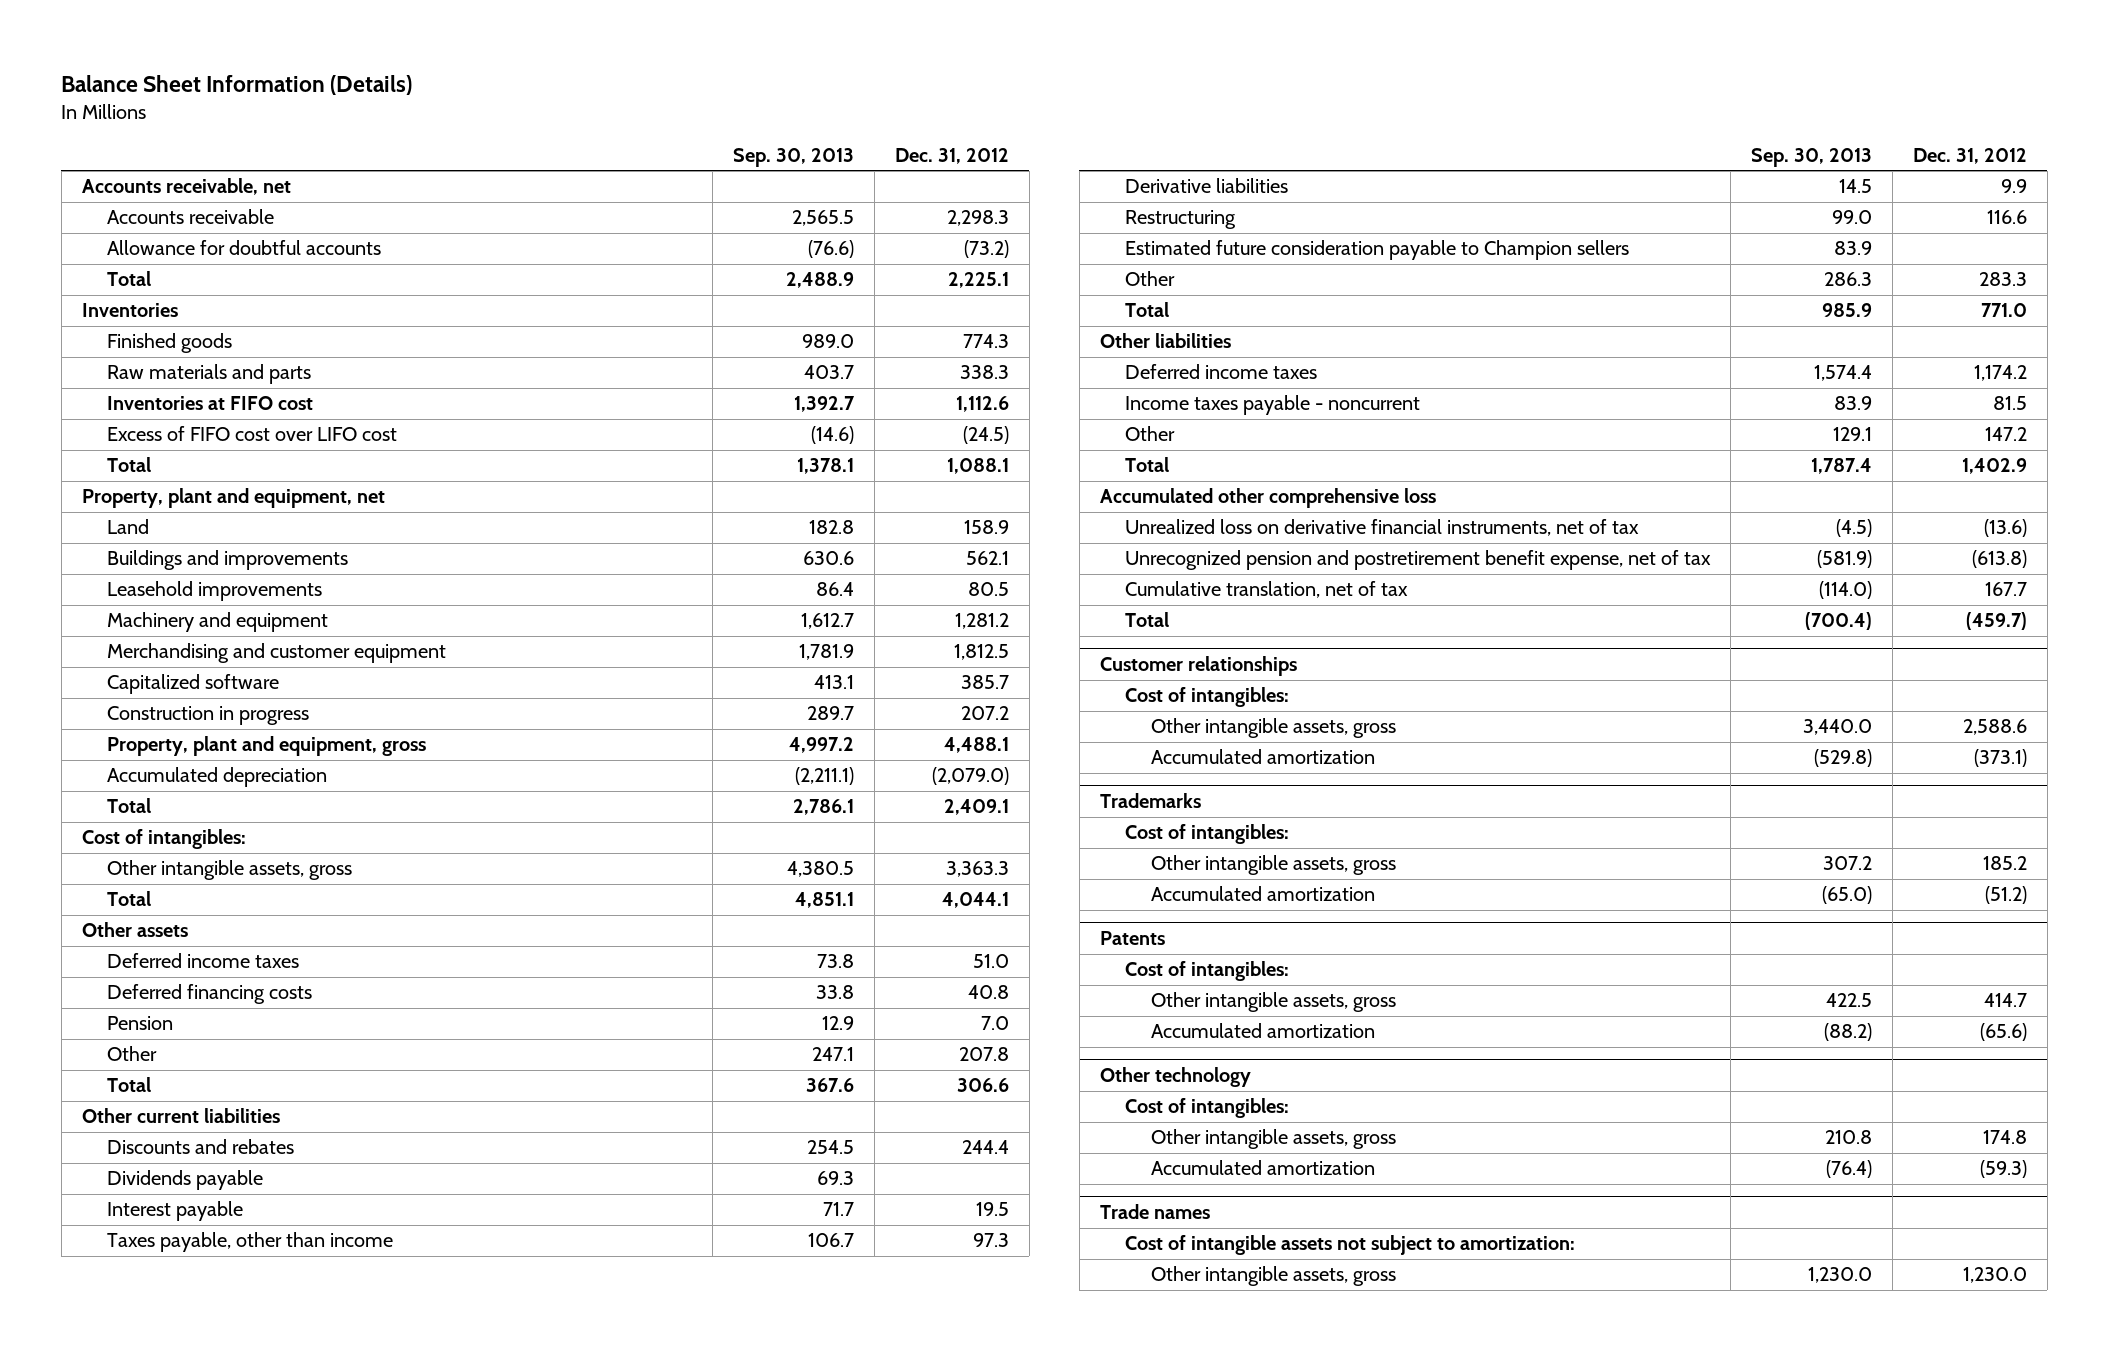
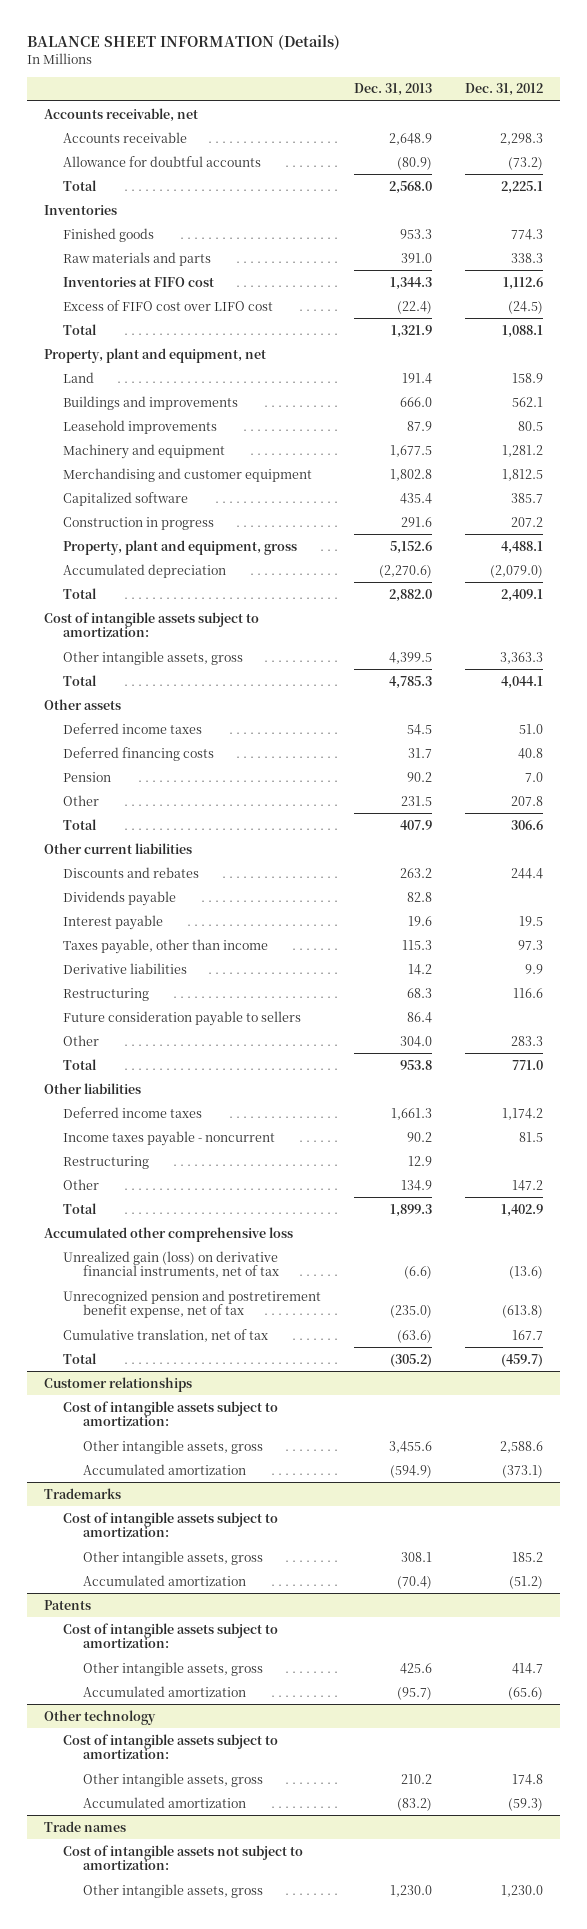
- Balance Sheet Information (Details)
+ BALANCE SHEET INFORMATION (Details)
- | Sep. 30, 2013 | Dec. 31, 2012
+ | Dec. 31, 2013 | Dec. 31, 2012
- Cost of intangibles:
+ Cost of intangible assets subject to amortization:
- Estimated future consideration payable to Champion sellers | 83.9 |
+ Future consideration payable to sellers | 86.4 |
+ Restructuring | 12.9 |
- Unrealized loss on derivative financial instruments, net of tax | (4.5) | (13.6)
+ Unrealized gain (loss) on derivative financial instruments, net of tax | (6.6) | (13.6)
@ Customer relationships
- Cost of intangibles:
+ Cost of intangible assets subject to amortization:
@ Trademarks
- Cost of intangibles:
+ Cost of intangible assets subject to amortization:
@ Patents
- Cost of intangibles:
+ Cost of intangible assets subject to amortization:
@ Other technology
- Cost of intangibles:
+ Cost of intangible assets subject to amortization:

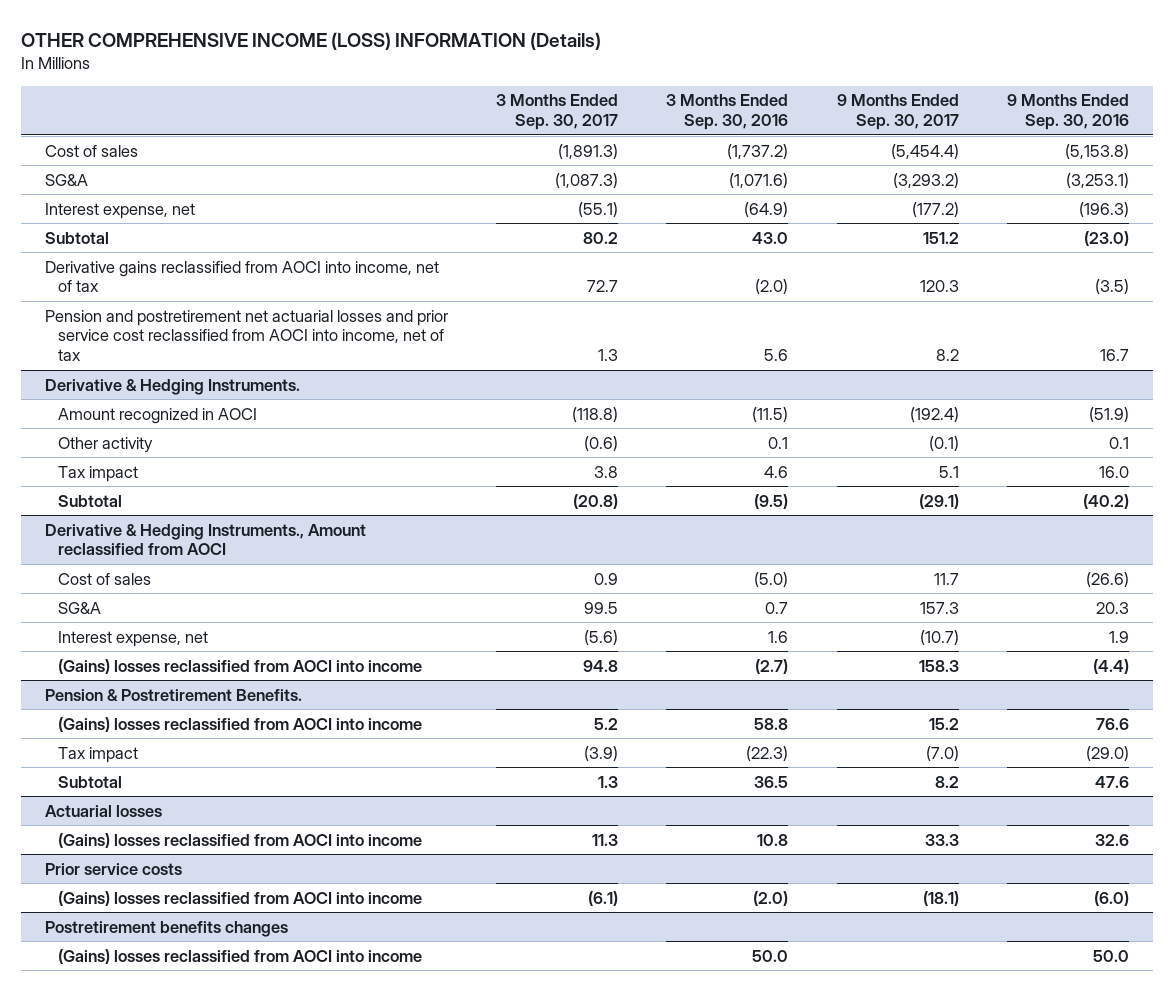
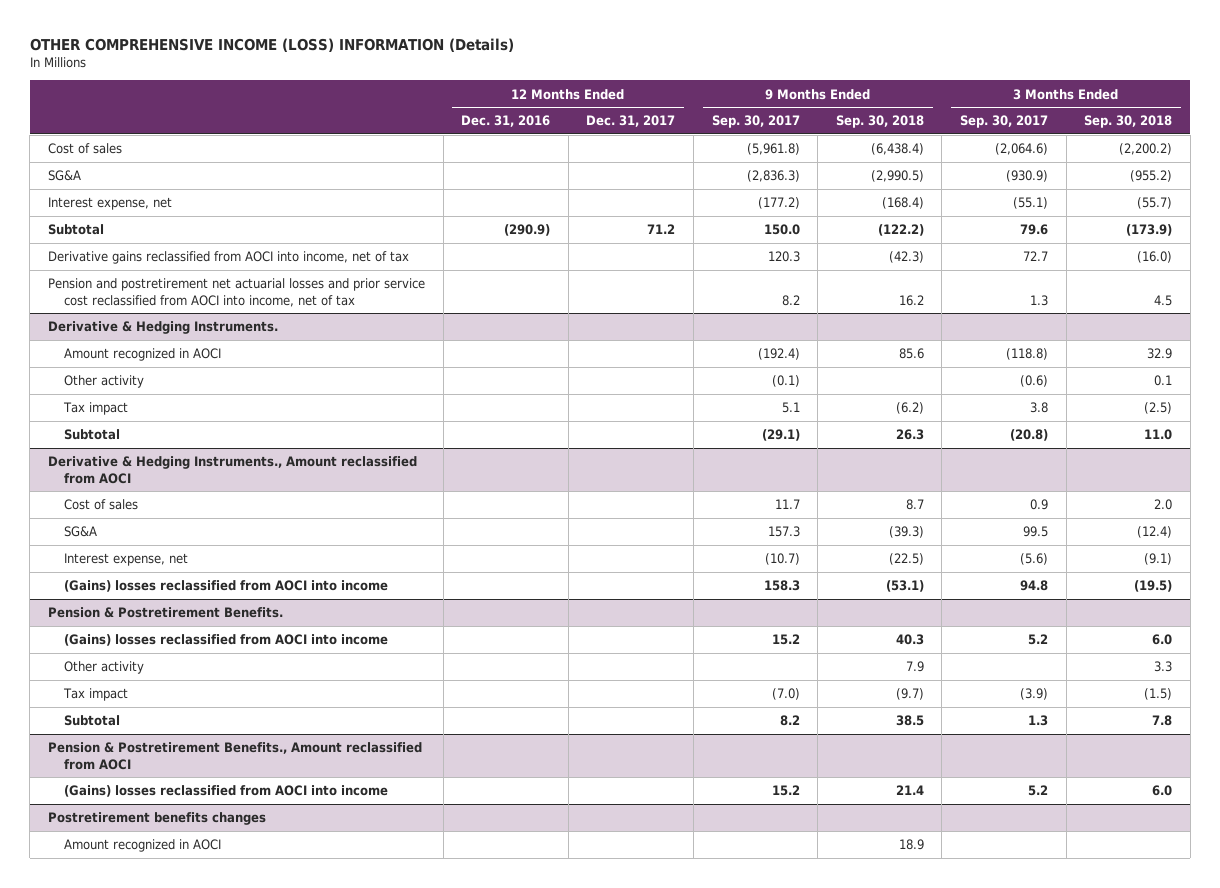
- | 3 Months Ended Sep. 30, 2017 | 3 Months Ended Sep. 30, 2016 | 9 Months Ended Sep. 30, 2017 | 9 Months Ended Sep. 30, 2016
+ | 12 Months Ended Dec. 31, 2016 | 12 Months Ended Dec. 31, 2017 | 9 Months Ended Sep. 30, 2017 | 9 Months Ended Sep. 30, 2018 | 3 Months Ended Sep. 30, 2017 | 3 Months Ended Sep. 30, 2018
- Cost of sales | (1,891.3) | (1,737.2) | (5,454.4) | (5,153.8)
- SG&A | (1,087.3) | (1,071.6) | (3,293.2) | (3,253.1)
+ Cost of sales | | | (5,961.8) | (6,438.4) | (2,064.6) | (2,200.2)
+ SG&A | | | (2,836.3) | (2,990.5) | (930.9) | (955.2)
- Subtotal | 80.2 | 43.0 | 151.2 | (23.0)
+ Subtotal | (290.9) | 71.2 | 150.0 | (122.2) | 79.6 | (173.9)
@ Pension & Postretirement Benefits.
+ Other activity | | | | 7.9 | | 3.3
- Actuarial losses
- (Gains) losses reclassified from AOCI into income | 11.3 | 10.8 | 33.3 | 32.6
- Prior service costs
- (Gains) losses reclassified from AOCI into income | (6.1) | (2.0) | (18.1) | (6.0)
+ Pension & Postretirement Benefits., Amount reclassified from AOCI
+ (Gains) losses reclassified from AOCI into income | | | 15.2 | 21.4 | 5.2 | 6.0
@ Postretirement benefits changes
- (Gains) losses reclassified from AOCI into income | | 50.0 | | 50.0
+ Amount recognized in AOCI | | | | 18.9 | |

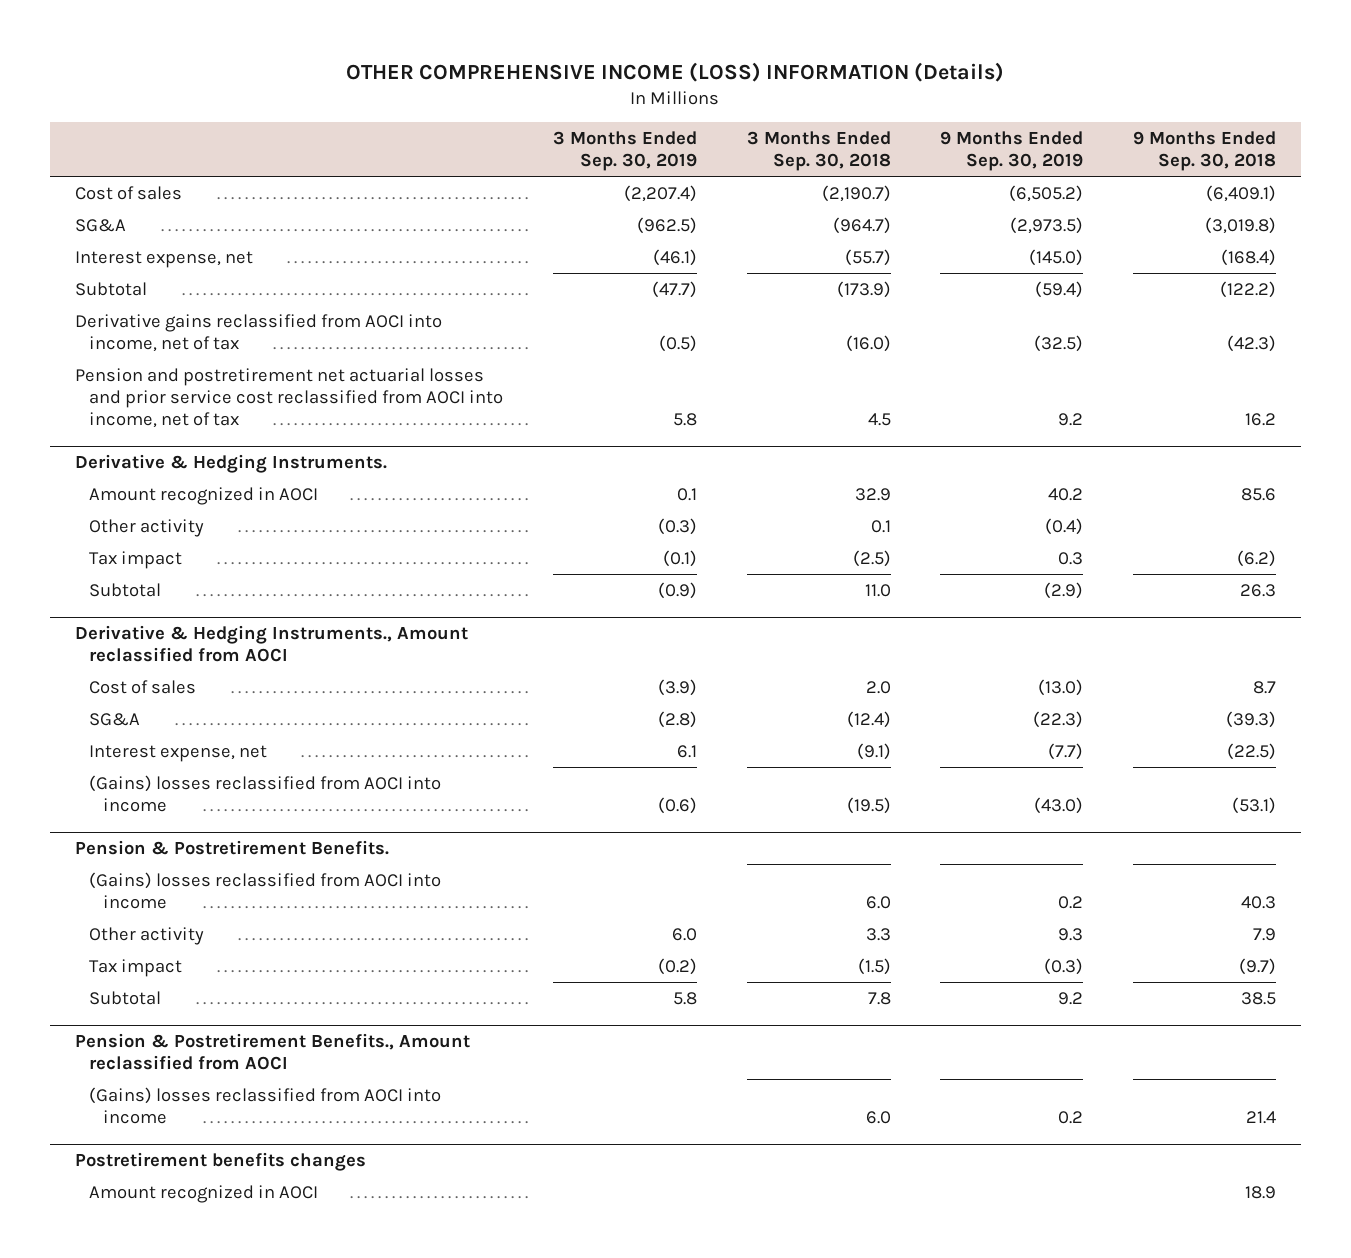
- | 12 Months Ended Dec. 31, 2016 | 12 Months Ended Dec. 31, 2017 | 9 Months Ended Sep. 30, 2017 | 9 Months Ended Sep. 30, 2018 | 3 Months Ended Sep. 30, 2017 | 3 Months Ended Sep. 30, 2018
+ | 3 Months Ended Sep. 30, 2019 | 3 Months Ended Sep. 30, 2018 | 9 Months Ended Sep. 30, 2019 | 9 Months Ended Sep. 30, 2018
- Cost of sales | | | (5,961.8) | (6,438.4) | (2,064.6) | (2,200.2)
- SG&A | | | (2,836.3) | (2,990.5) | (930.9) | (955.2)
+ Cost of sales | (2,207.4) | (2,190.7) | (6,505.2) | (6,409.1)
+ SG&A | (962.5) | (964.7) | (2,973.5) | (3,019.8)

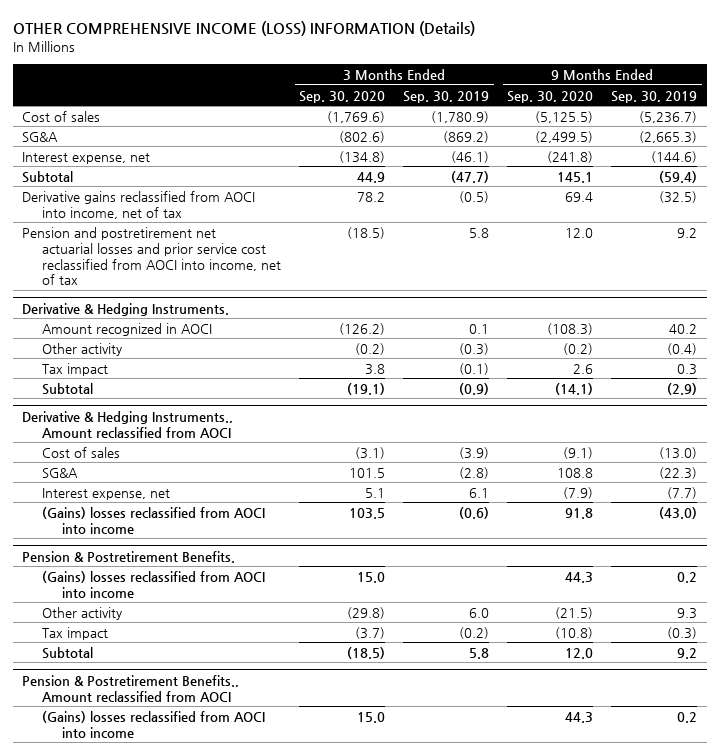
- | 3 Months Ended Sep. 30, 2019 | 3 Months Ended Sep. 30, 2018 | 9 Months Ended Sep. 30, 2019 | 9 Months Ended Sep. 30, 2018
+ | 3 Months Ended Sep. 30, 2020 | 3 Months Ended Sep. 30, 2019 | 9 Months Ended Sep. 30, 2020 | 9 Months Ended Sep. 30, 2019
- Cost of sales | (2,207.4) | (2,190.7) | (6,505.2) | (6,409.1)
- SG&A | (962.5) | (964.7) | (2,973.5) | (3,019.8)
- Interest expense, net | (46.1) | (55.7) | (145.0) | (168.4)
+ Cost of sales | (1,769.6) | (1,780.9) | (5,125.5) | (5,236.7)
+ SG&A | (802.6) | (869.2) | (2,499.5) | (2,665.3)
+ Interest expense, net | (134.8) | (46.1) | (241.8) | (144.6)
- Postretirement benefits changes
- Amount recognized in AOCI | | | | 18.9

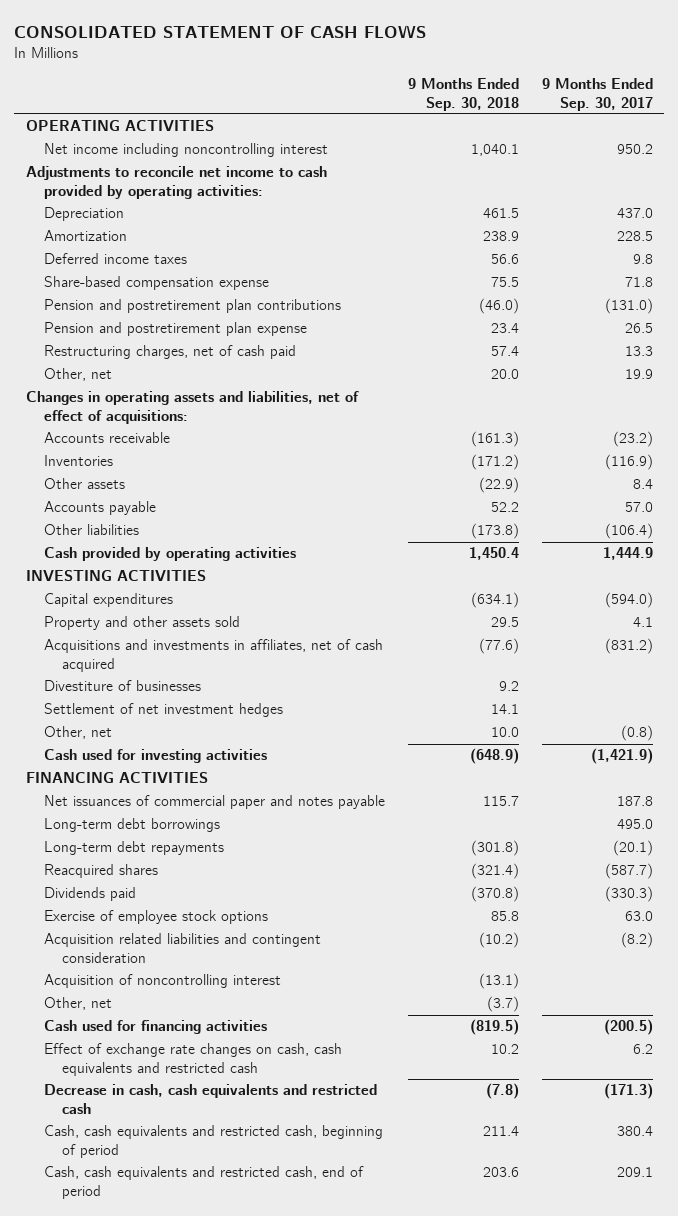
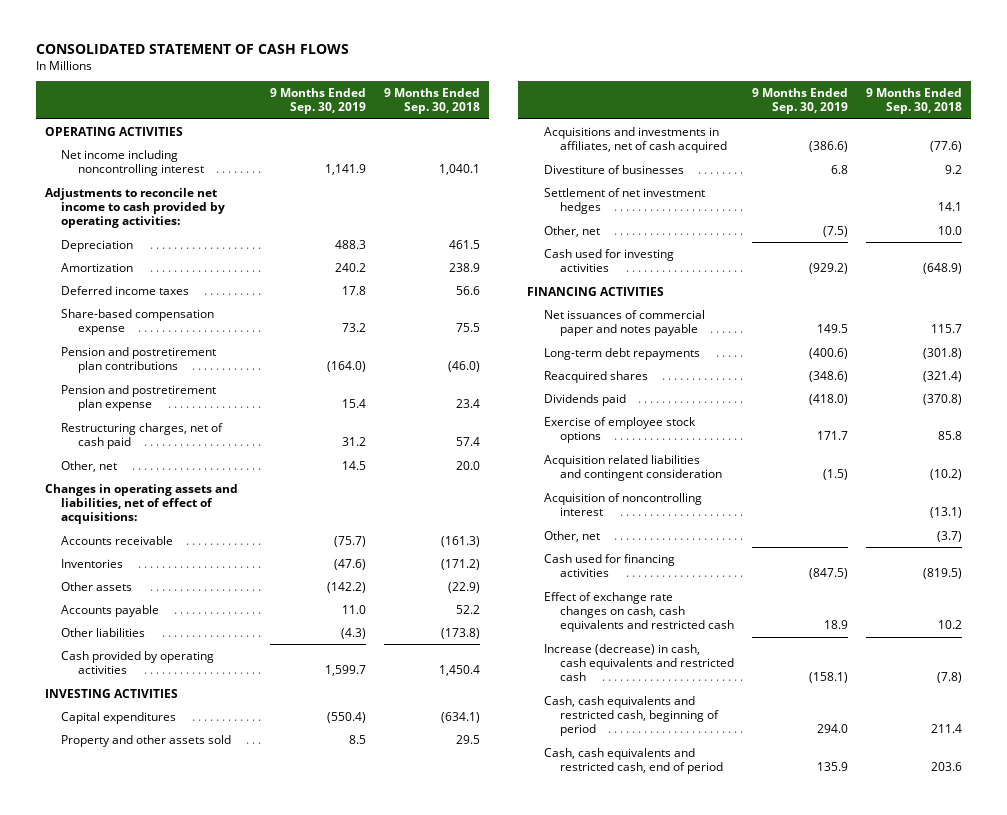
- | 9 Months Ended Sep. 30, 2018 | 9 Months Ended Sep. 30, 2017
+ | 9 Months Ended Sep. 30, 2019 | 9 Months Ended Sep. 30, 2018
- Long-term debt borrowings | | 495.0
- Decrease in cash, cash equivalents and restricted cash | (7.8) | (171.3)
+ Increase (decrease) in cash, cash equivalents and restricted cash | (158.1) | (7.8)

